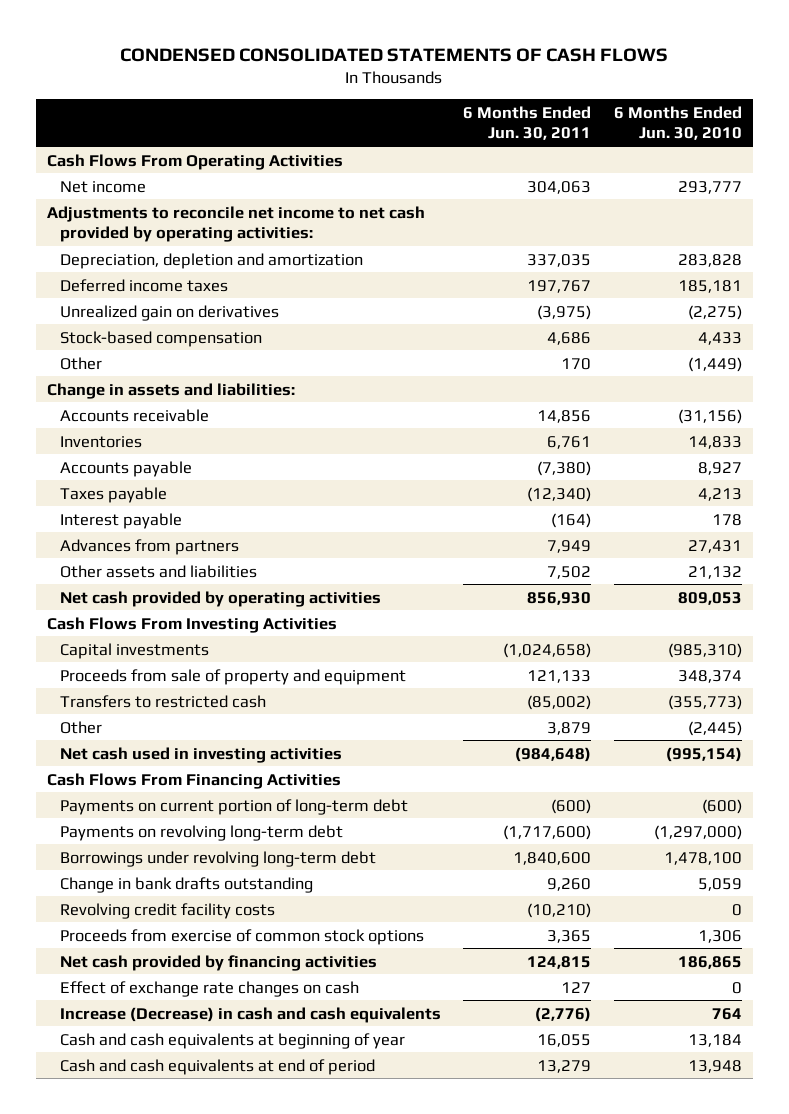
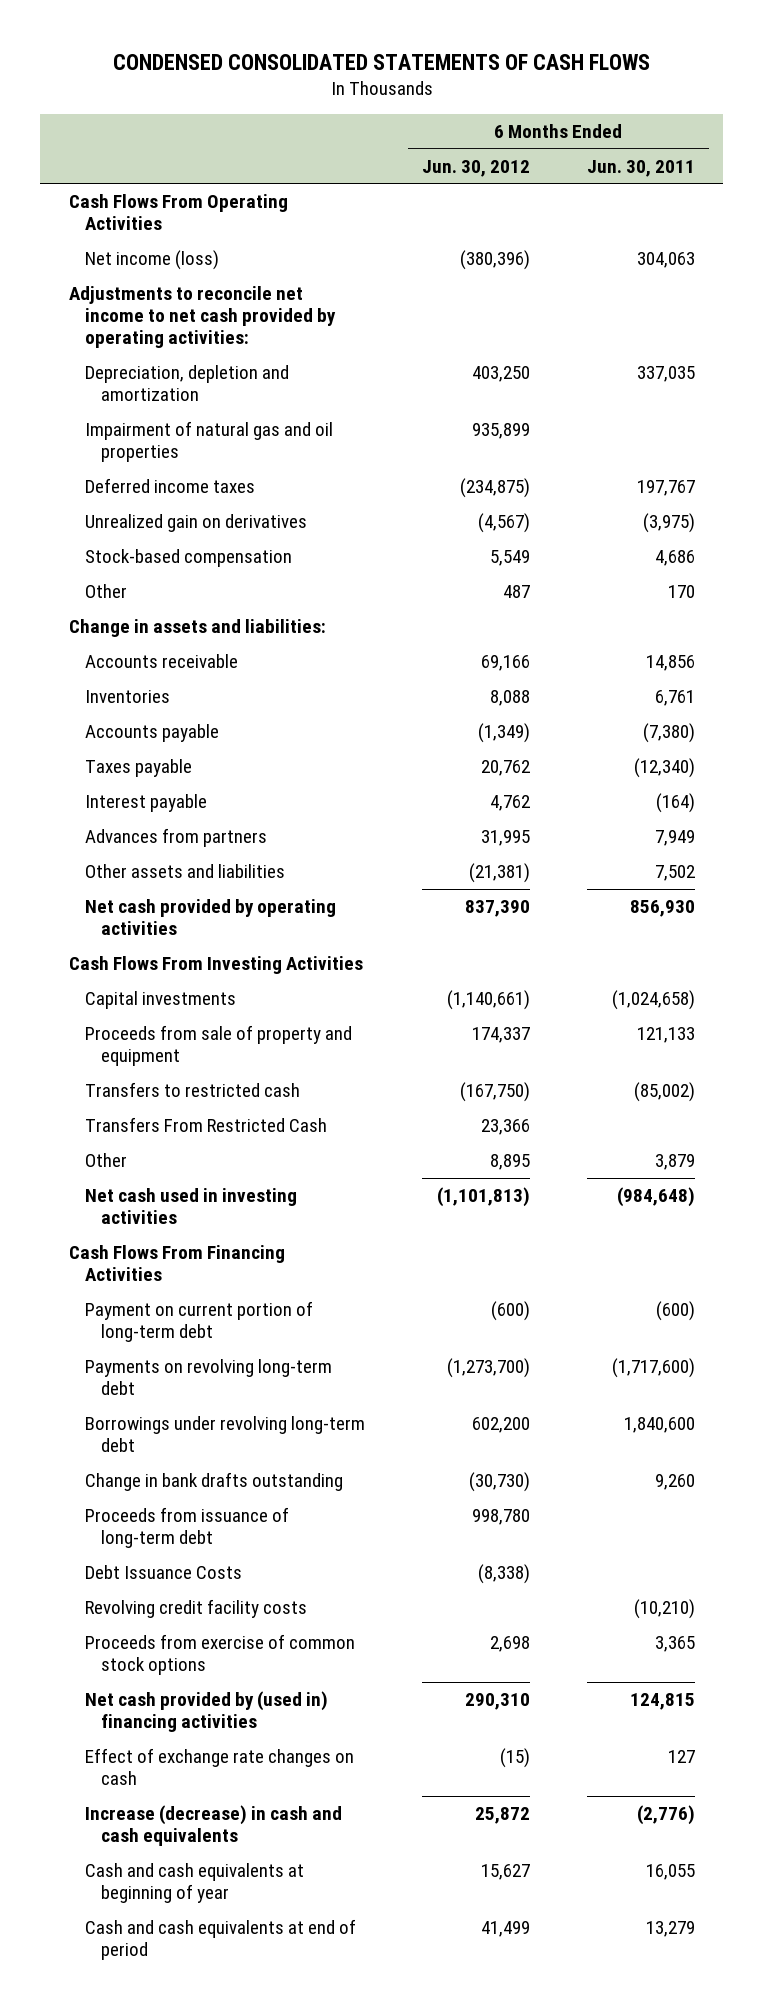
- | 6 Months Ended Jun. 30, 2011 | 6 Months Ended Jun. 30, 2010
+ | 6 Months Ended Jun. 30, 2012 | 6 Months Ended Jun. 30, 2011
- Net income | 304,063 | 293,777
+ Net income (loss) | (380,396) | 304,063
+ Impairment of natural gas and oil properties | 935,899 |
+ Transfers From Restricted Cash | 23,366 |
- Payments on current portion of long-term debt | (600) | (600)
+ Payment on current portion of long-term debt | (600) | (600)
+ Proceeds from issuance of long-term debt | 998,780 |
+ Debt Issuance Costs | (8,338) |
- Net cash provided by financing activities | 124,815 | 186,865
+ Net cash provided by (used in) financing activities | 290,310 | 124,815
- Increase (Decrease) in cash and cash equivalents | (2,776) | 764
+ Increase (decrease) in cash and cash equivalents | 25,872 | (2,776)

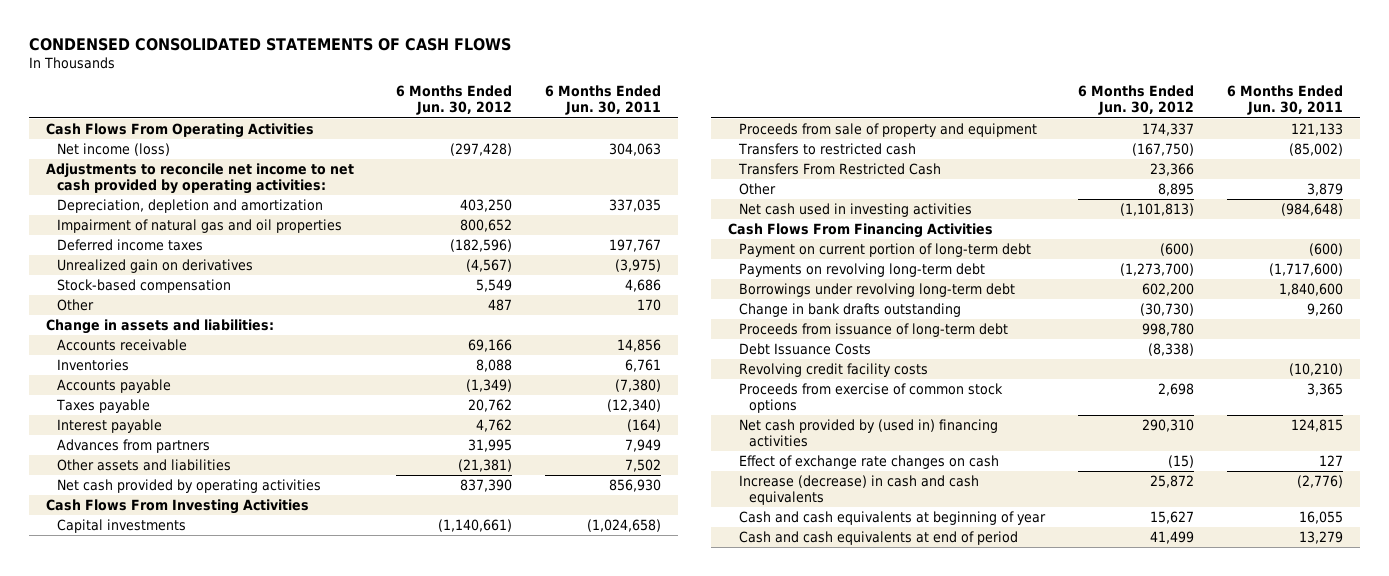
- Net income (loss) | (380,396) | 304,063
+ Net income (loss) | (297,428) | 304,063
- Impairment of natural gas and oil properties | 935,899 |
- Deferred income taxes | (234,875) | 197,767
+ Impairment of natural gas and oil properties | 800,652 |
+ Deferred income taxes | (182,596) | 197,767

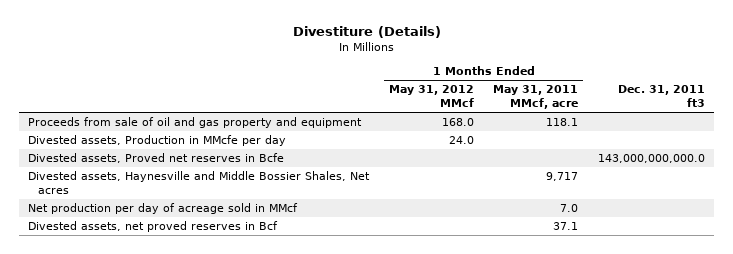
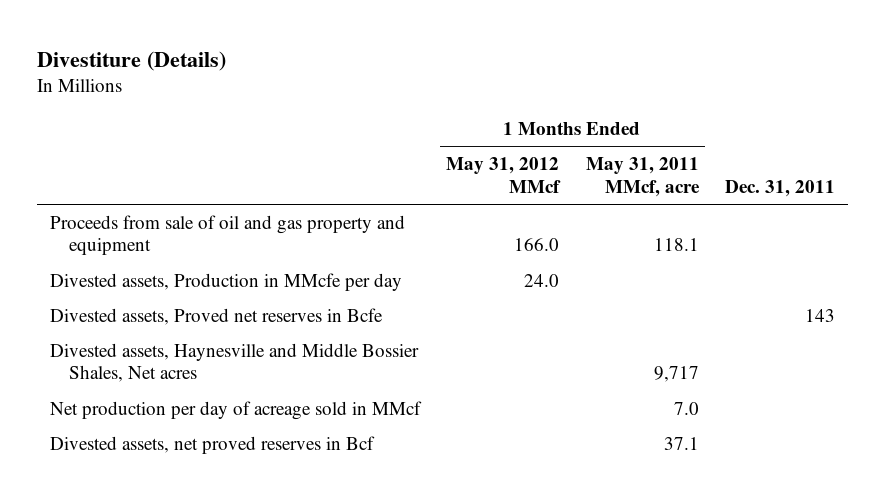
- | 1 Months Ended May 31, 2012 MMcf | 1 Months Ended May 31, 2011 MMcf, acre | Dec. 31, 2011 ft3
+ | 1 Months Ended May 31, 2012 MMcf | 1 Months Ended May 31, 2011 MMcf, acre | Dec. 31, 2011
- Proceeds from sale of oil and gas property and equipment | 168.0 | 118.1 |
+ Proceeds from sale of oil and gas property and equipment | 166.0 | 118.1 |

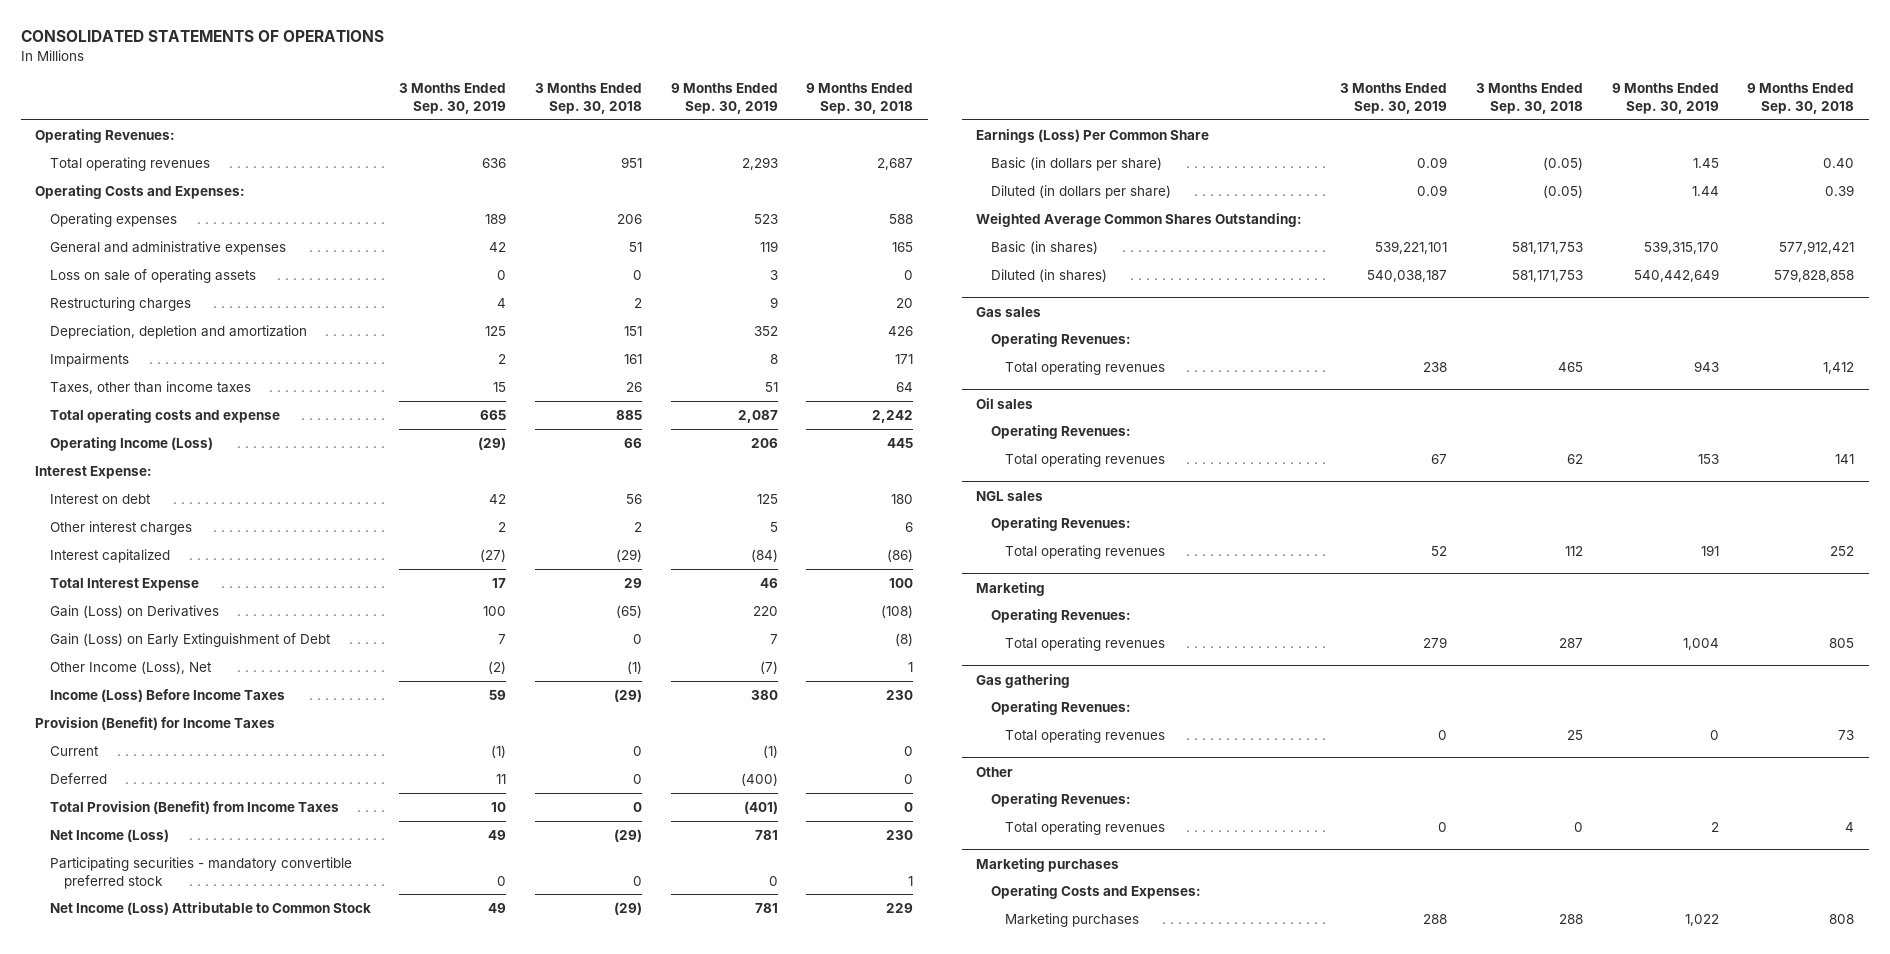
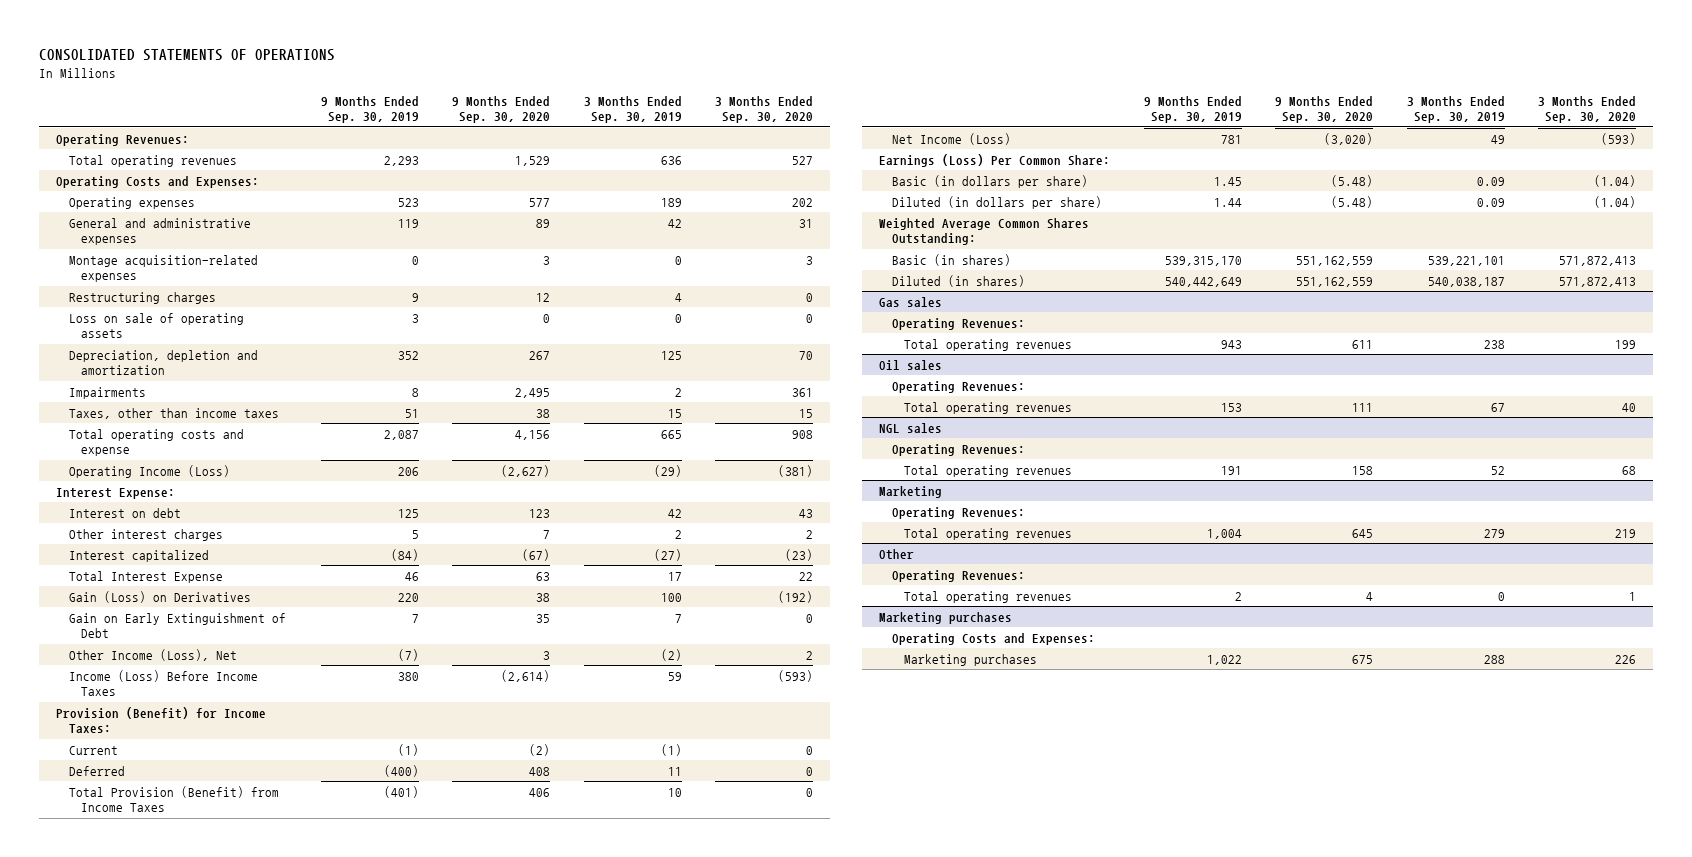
- | 3 Months Ended Sep. 30, 2019 | 3 Months Ended Sep. 30, 2018 | 9 Months Ended Sep. 30, 2019 | 9 Months Ended Sep. 30, 2018
+ | 9 Months Ended Sep. 30, 2019 | 9 Months Ended Sep. 30, 2020 | 3 Months Ended Sep. 30, 2019 | 3 Months Ended Sep. 30, 2020
+ Montage acquisition-related expenses | 0 | 3 | 0 | 3
moved down: Loss on sale of operating assets | 3 | 0 | 0 | 0
- Gain (Loss) on Early Extinguishment of Debt | 7 | 0 | 7 | (8)
+ Gain on Early Extinguishment of Debt | 7 | 35 | 7 | 0
- Provision (Benefit) for Income Taxes
+ Provision (Benefit) for Income Taxes:
- Participating securities - mandatory convertible preferred stock | 0 | 0 | 0 | 1
- Net Income (Loss) Attributable to Common Stock | 49 | (29) | 781 | 229
- Earnings (Loss) Per Common Share
+ Earnings (Loss) Per Common Share:
- Gas gathering
- Operating Revenues:
- Total operating revenues | 0 | 25 | 0 | 73

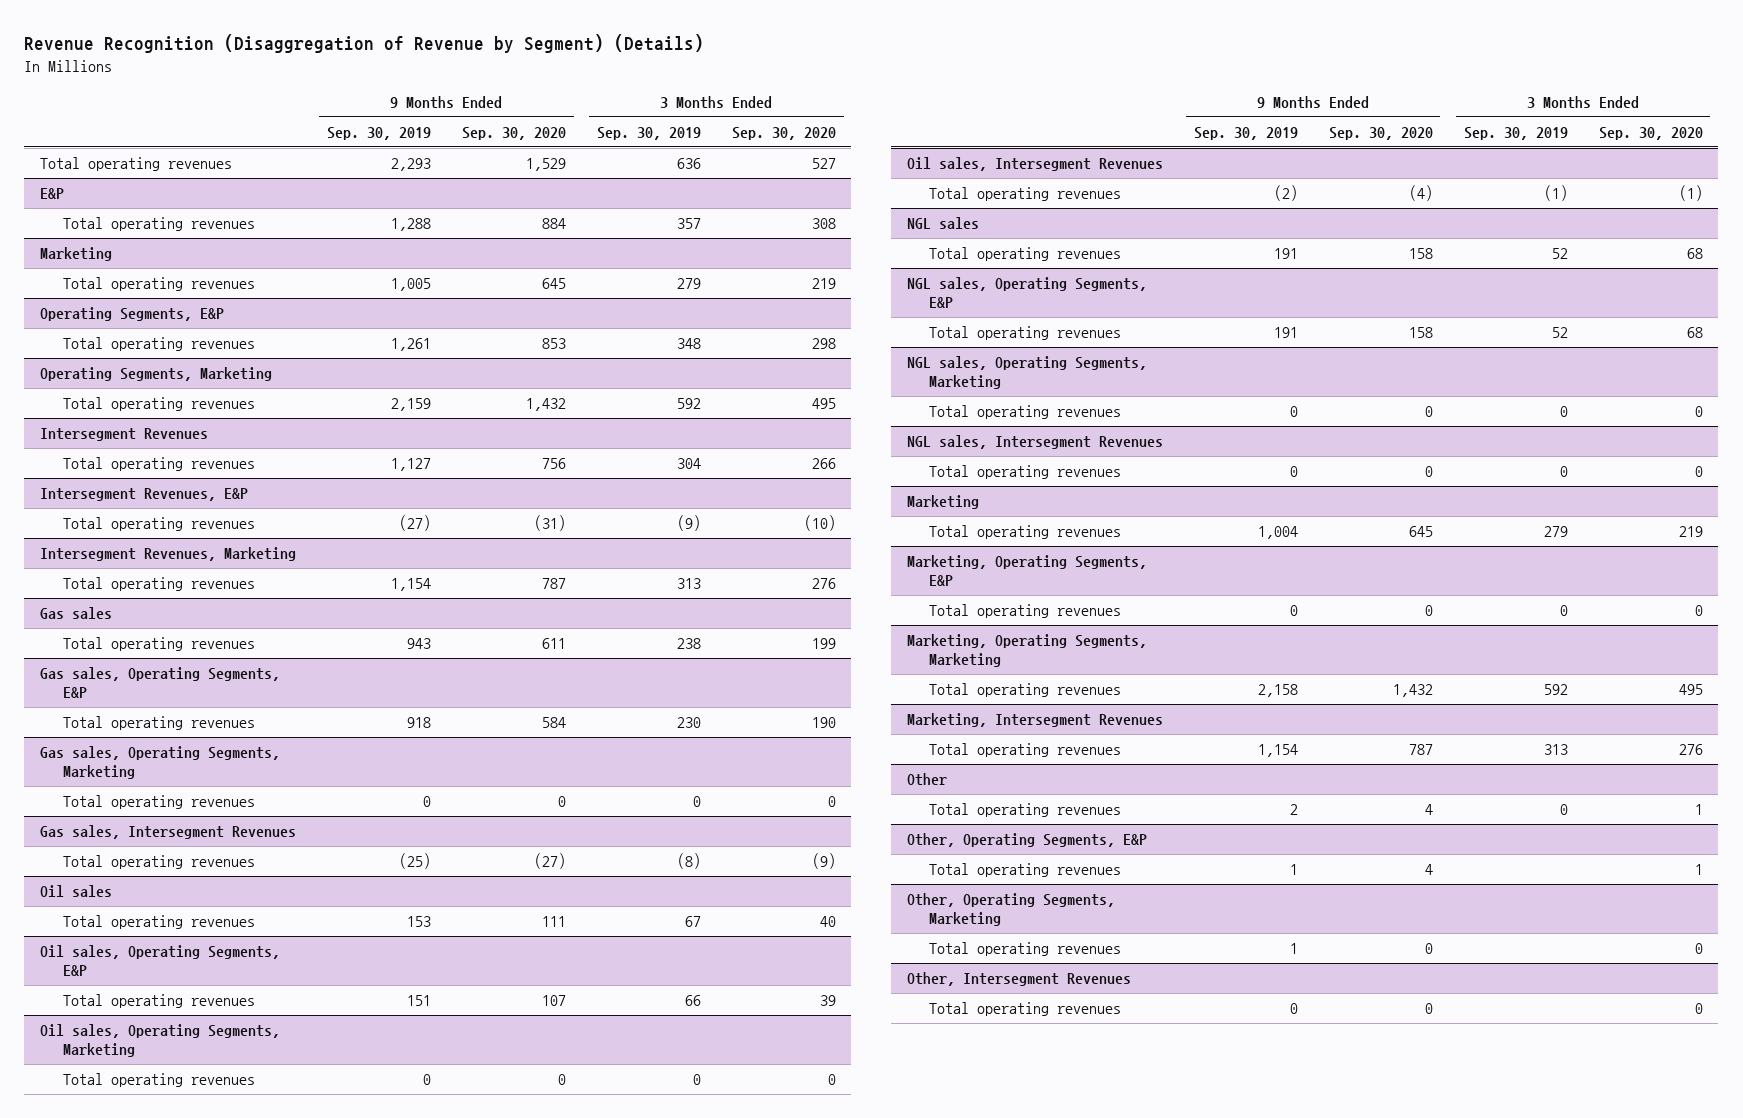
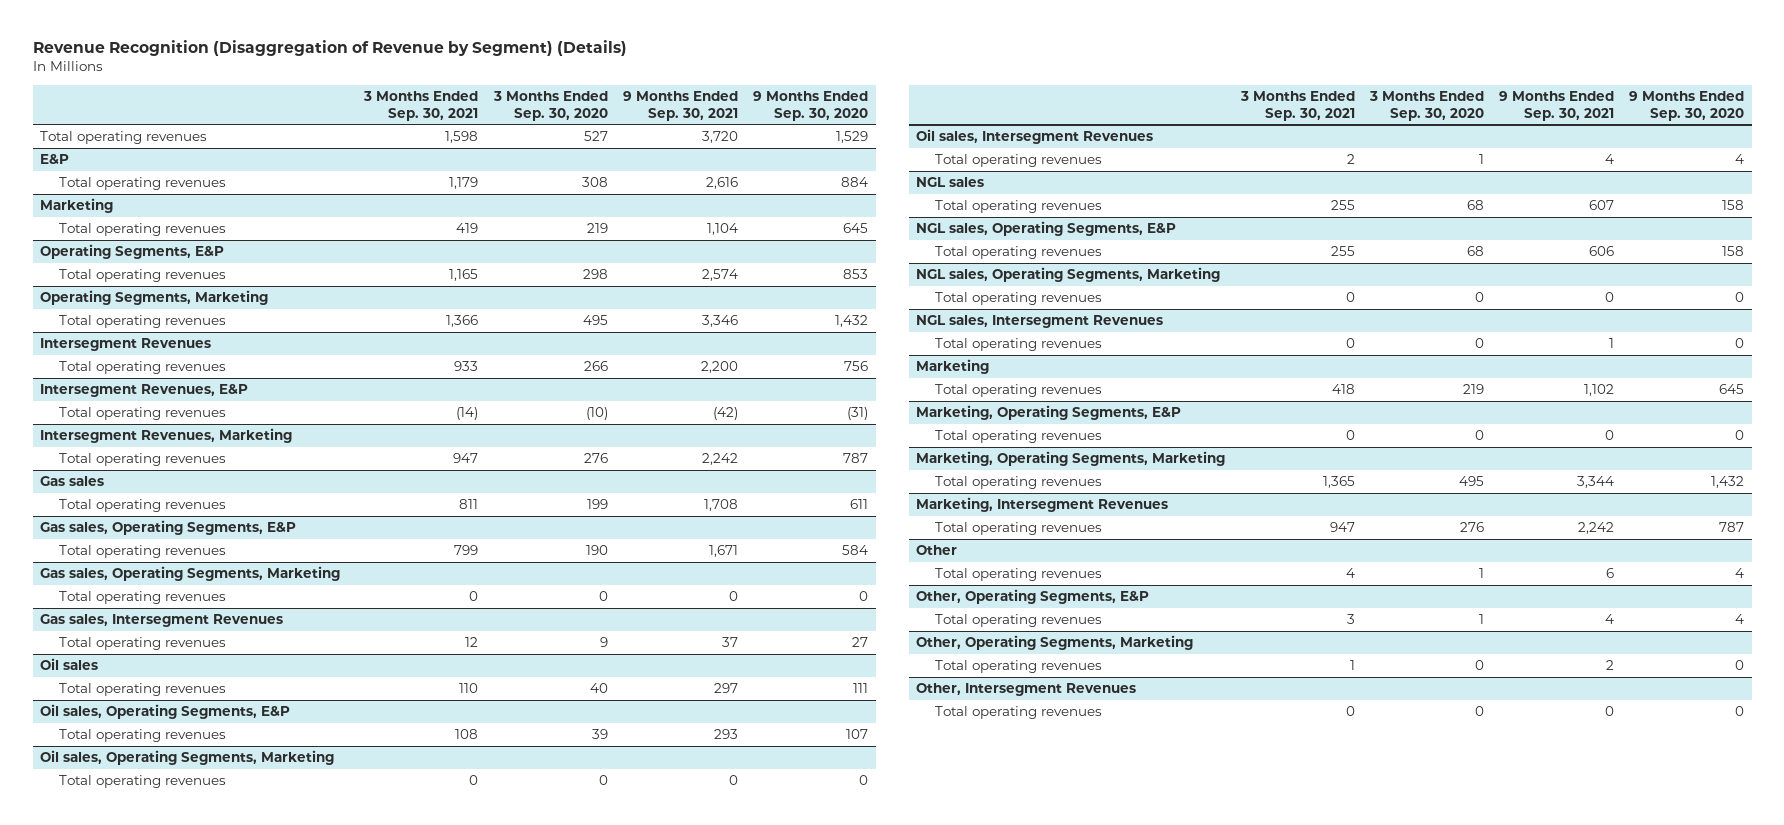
- | 9 Months Ended Sep. 30, 2019 | 9 Months Ended Sep. 30, 2020 | 3 Months Ended Sep. 30, 2019 | 3 Months Ended Sep. 30, 2020
+ | 3 Months Ended Sep. 30, 2021 | 3 Months Ended Sep. 30, 2020 | 9 Months Ended Sep. 30, 2021 | 9 Months Ended Sep. 30, 2020
@ Gas sales, Intersegment Revenues
- Total operating revenues | (25) | (27) | (8) | (9)
+ Total operating revenues | 12 | 9 | 37 | 27
@ Oil sales, Intersegment Revenues
- Total operating revenues | (2) | (4) | (1) | (1)
+ Total operating revenues | 2 | 1 | 4 | 4

